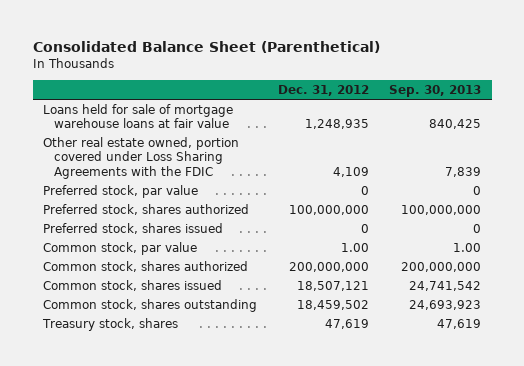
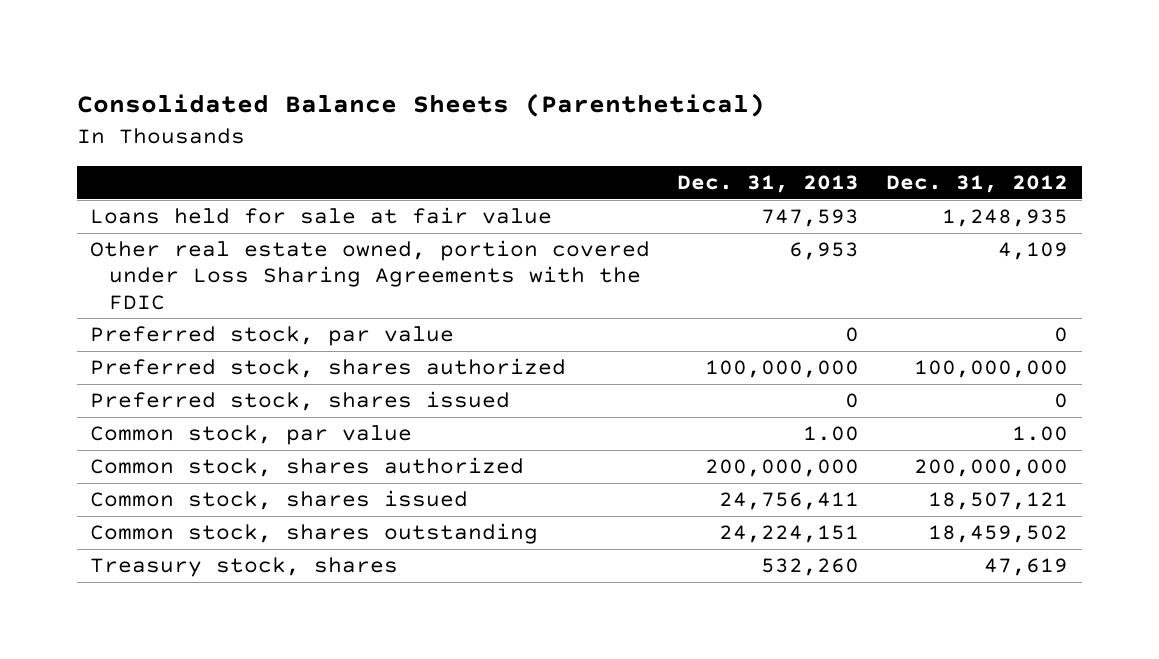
- Consolidated Balance Sheet (Parenthetical)
+ Consolidated Balance Sheets (Parenthetical)
- | Dec. 31, 2012 | Sep. 30, 2013
+ | Dec. 31, 2013 | Dec. 31, 2012
- Loans held for sale of mortgage warehouse loans at fair value | 1,248,935 | 840,425
+ Loans held for sale at fair value | 747,593 | 1,248,935

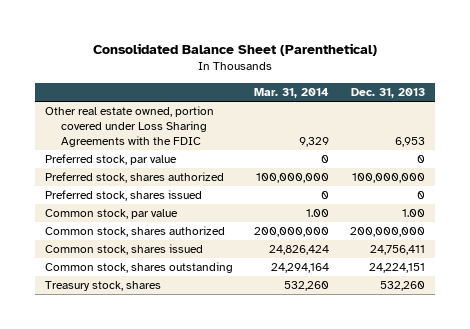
- Consolidated Balance Sheets (Parenthetical)
+ Consolidated Balance Sheet (Parenthetical)
- | Dec. 31, 2013 | Dec. 31, 2012
+ | Mar. 31, 2014 | Dec. 31, 2013
- Loans held for sale at fair value | 747,593 | 1,248,935

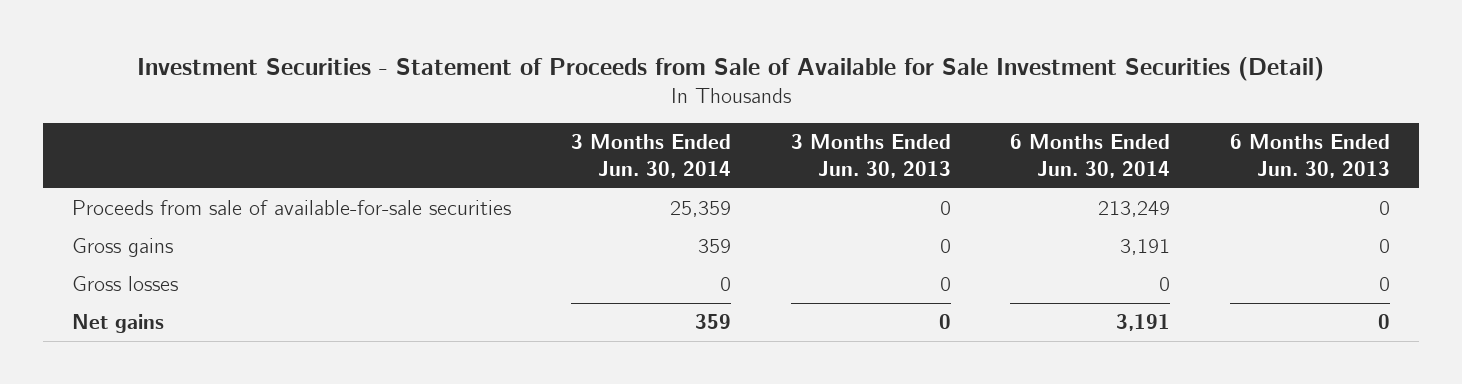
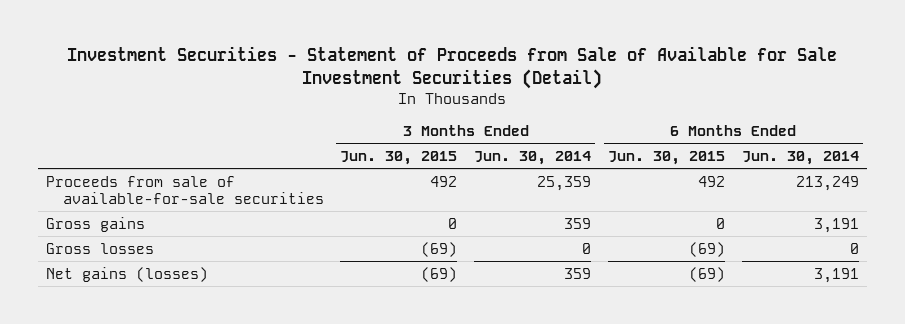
- | 3 Months Ended Jun. 30, 2014 | 3 Months Ended Jun. 30, 2013 | 6 Months Ended Jun. 30, 2014 | 6 Months Ended Jun. 30, 2013
+ | 3 Months Ended Jun. 30, 2015 | 3 Months Ended Jun. 30, 2014 | 6 Months Ended Jun. 30, 2015 | 6 Months Ended Jun. 30, 2014
- Net gains | 359 | 0 | 3,191 | 0
+ Net gains (losses) | (69) | 359 | (69) | 3,191

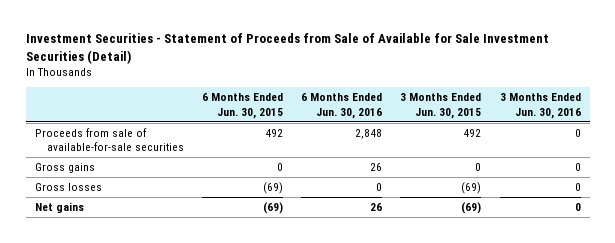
- | 3 Months Ended Jun. 30, 2015 | 3 Months Ended Jun. 30, 2014 | 6 Months Ended Jun. 30, 2015 | 6 Months Ended Jun. 30, 2014
+ | 6 Months Ended Jun. 30, 2015 | 6 Months Ended Jun. 30, 2016 | 3 Months Ended Jun. 30, 2015 | 3 Months Ended Jun. 30, 2016
- Net gains (losses) | (69) | 359 | (69) | 3,191
+ Net gains | (69) | 26 | (69) | 0

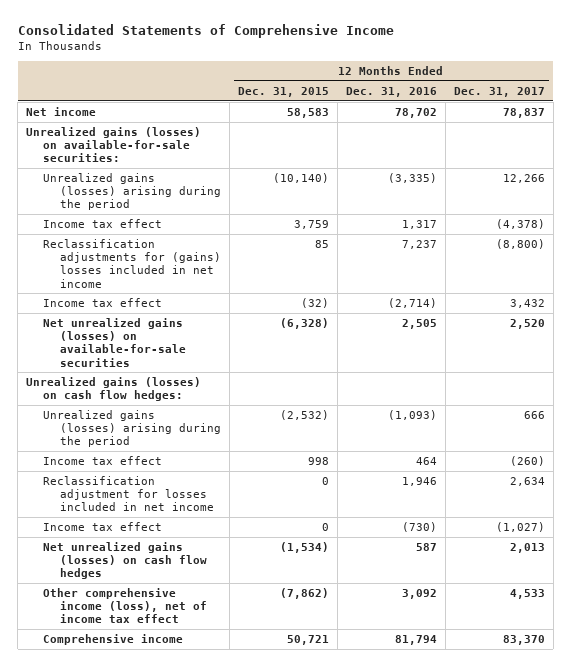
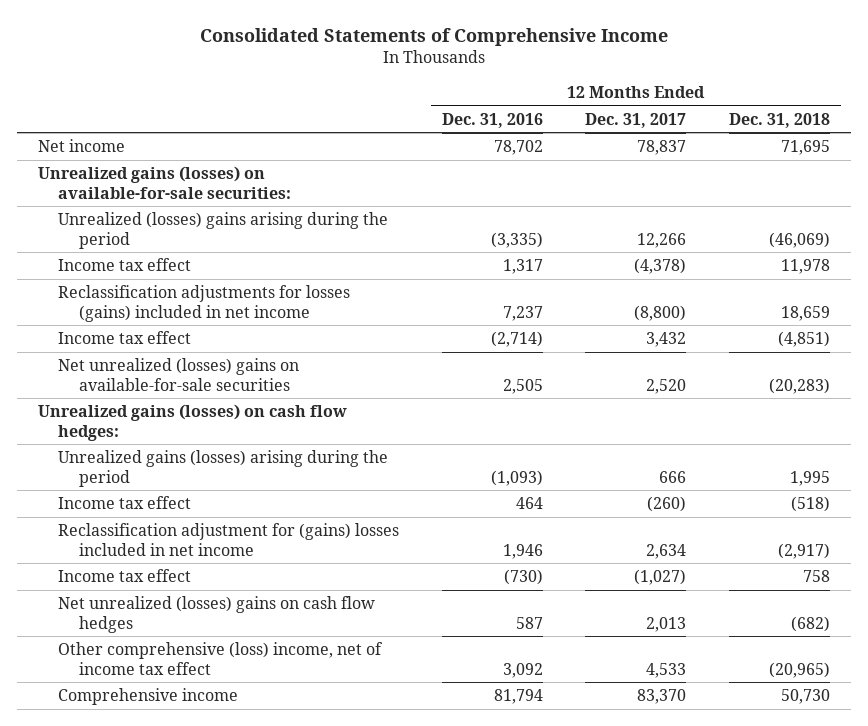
- | 12 Months Ended Dec. 31, 2015 | 12 Months Ended Dec. 31, 2016 | 12 Months Ended Dec. 31, 2017
+ | 12 Months Ended Dec. 31, 2016 | 12 Months Ended Dec. 31, 2017 | 12 Months Ended Dec. 31, 2018
- Unrealized gains (losses) arising during the period | (10,140) | (3,335) | 12,266
+ Unrealized (losses) gains arising during the period | (3,335) | 12,266 | (46,069)
- Reclassification adjustments for (gains) losses included in net income | 85 | 7,237 | (8,800)
+ Reclassification adjustments for losses (gains) included in net income | 7,237 | (8,800) | 18,659
- Net unrealized gains (losses) on available-for-sale securities | (6,328) | 2,505 | 2,520
+ Net unrealized (losses) gains on available-for-sale securities | 2,505 | 2,520 | (20,283)
- Reclassification adjustment for losses included in net income | 0 | 1,946 | 2,634
+ Reclassification adjustment for (gains) losses included in net income | 1,946 | 2,634 | (2,917)
- Net unrealized gains (losses) on cash flow hedges | (1,534) | 587 | 2,013
- Other comprehensive income (loss), net of income tax effect | (7,862) | 3,092 | 4,533
+ Net unrealized (losses) gains on cash flow hedges | 587 | 2,013 | (682)
+ Other comprehensive (loss) income, net of income tax effect | 3,092 | 4,533 | (20,965)

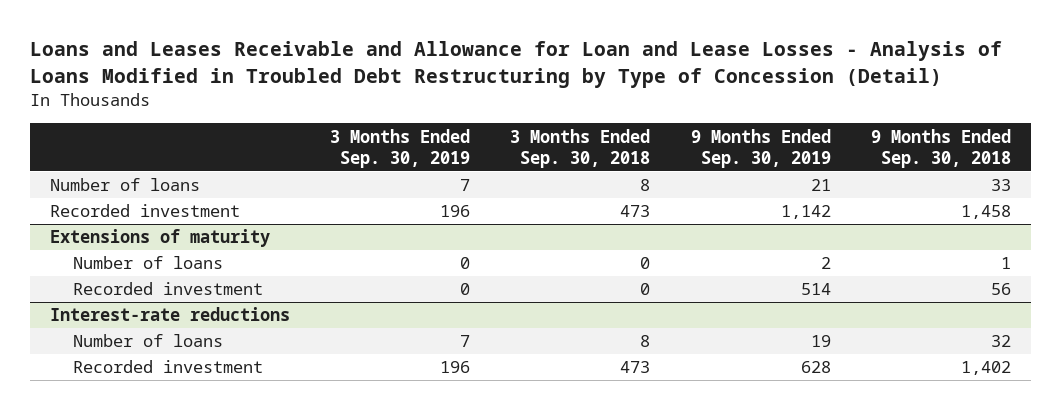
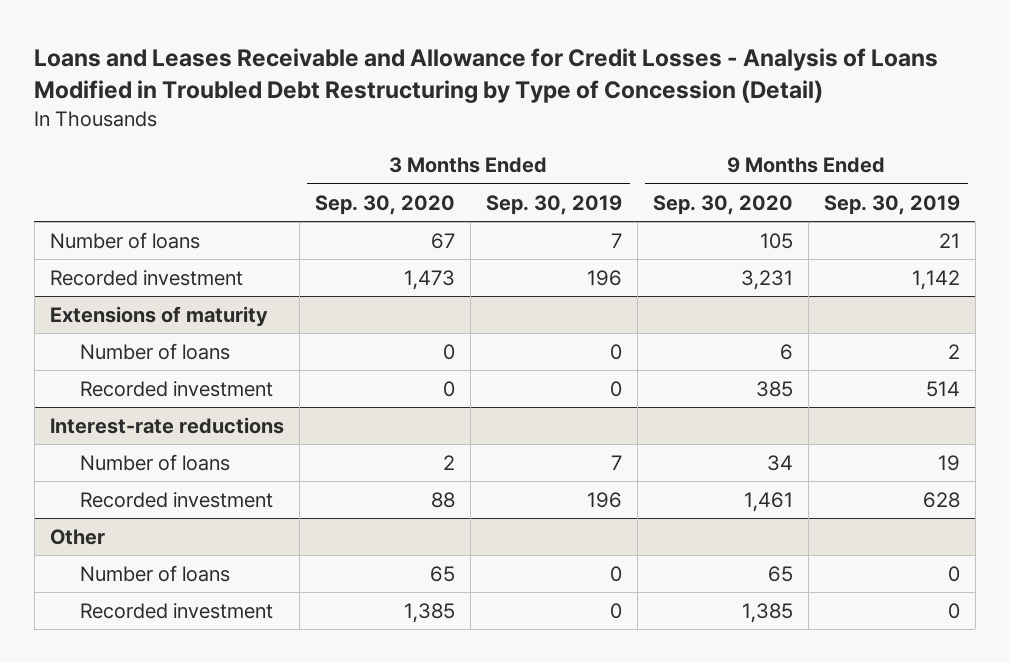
- Loans and Leases Receivable and Allowance for Loan and Lease Losses - Analysis of Loans Modified in Troubled Debt Restructuring by Type of Concession (Detail)
+ Loans and Leases Receivable and Allowance for Credit Losses - Analysis of Loans Modified in Troubled Debt Restructuring by Type of Concession (Detail)
- | 3 Months Ended Sep. 30, 2019 | 3 Months Ended Sep. 30, 2018 | 9 Months Ended Sep. 30, 2019 | 9 Months Ended Sep. 30, 2018
+ | 3 Months Ended Sep. 30, 2020 | 3 Months Ended Sep. 30, 2019 | 9 Months Ended Sep. 30, 2020 | 9 Months Ended Sep. 30, 2019
+ Other
+ Number of loans | 65 | 0 | 65 | 0
+ Recorded investment | 1,385 | 0 | 1,385 | 0

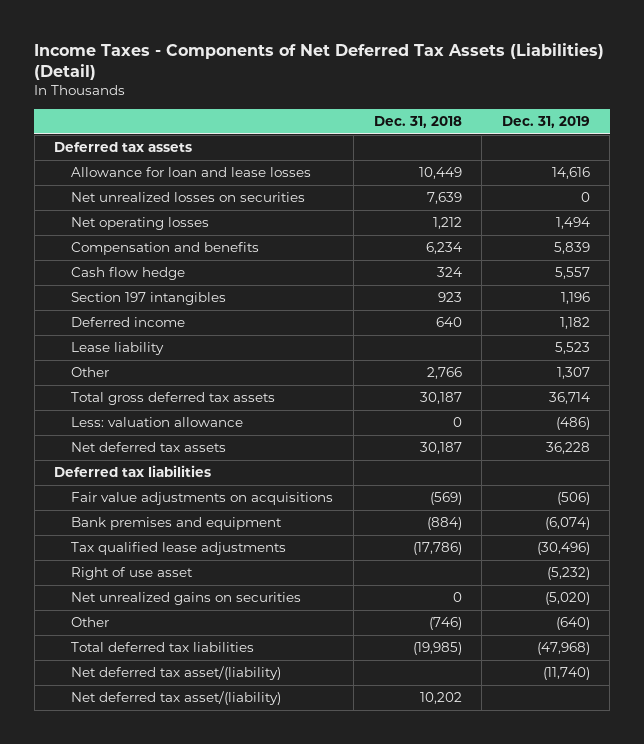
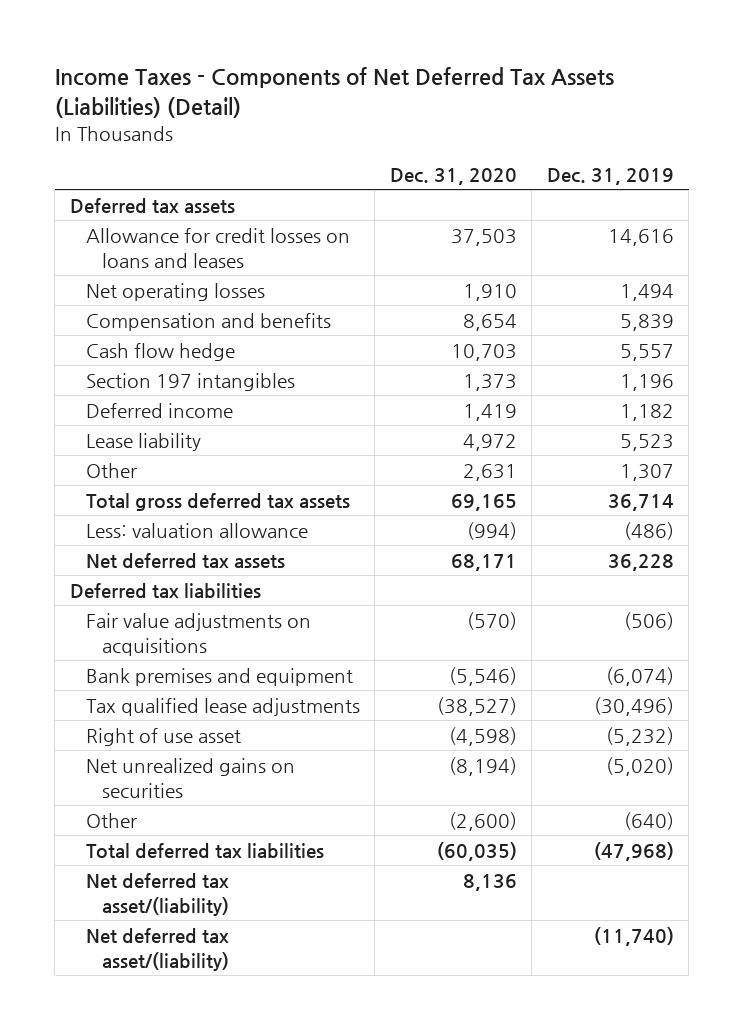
- | Dec. 31, 2018 | Dec. 31, 2019
+ | Dec. 31, 2020 | Dec. 31, 2019
- Allowance for loan and lease losses | 10,449 | 14,616
- Net unrealized losses on securities | 7,639 | 0
+ Allowance for credit losses on loans and leases | 37,503 | 14,616
moved down: Net deferred tax asset/(liability) | | (11,740)

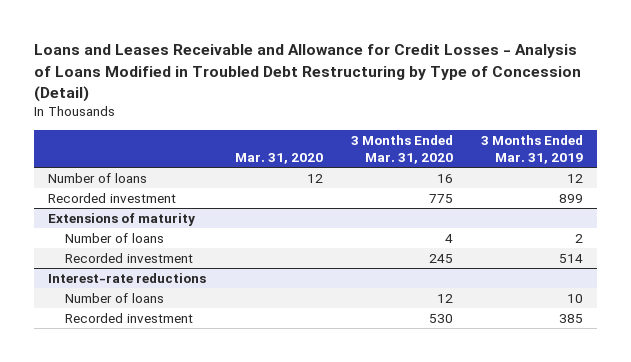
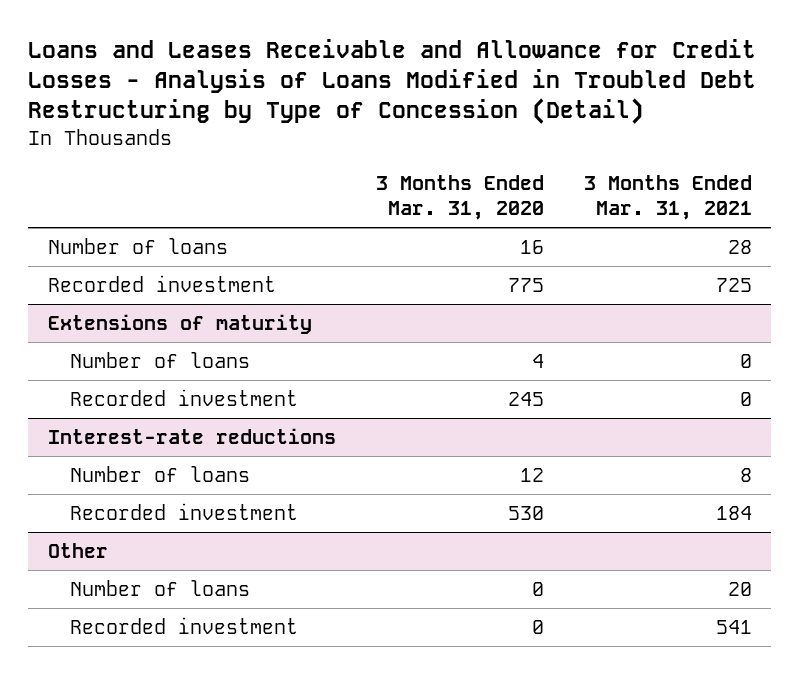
- | Mar. 31, 2020 | 3 Months Ended Mar. 31, 2020 | 3 Months Ended Mar. 31, 2019
+ | 3 Months Ended Mar. 31, 2020 | 3 Months Ended Mar. 31, 2021
+ Other
+ Number of loans | 0 | 20
+ Recorded investment | 0 | 541

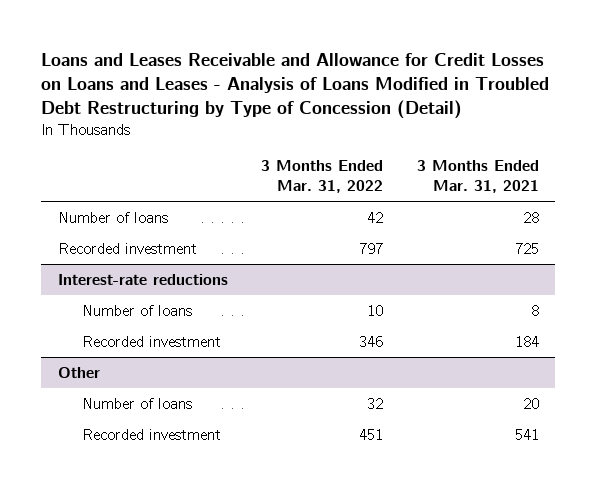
- Loans and Leases Receivable and Allowance for Credit Losses - Analysis of Loans Modified in Troubled Debt Restructuring by Type of Concession (Detail)
+ Loans and Leases Receivable and Allowance for Credit Losses on Loans and Leases - Analysis of Loans Modified in Troubled Debt Restructuring by Type of Concession (Detail)
- | 3 Months Ended Mar. 31, 2020 | 3 Months Ended Mar. 31, 2021
+ | 3 Months Ended Mar. 31, 2022 | 3 Months Ended Mar. 31, 2021
- Extensions of maturity
- Number of loans | 4 | 0
- Recorded investment | 245 | 0

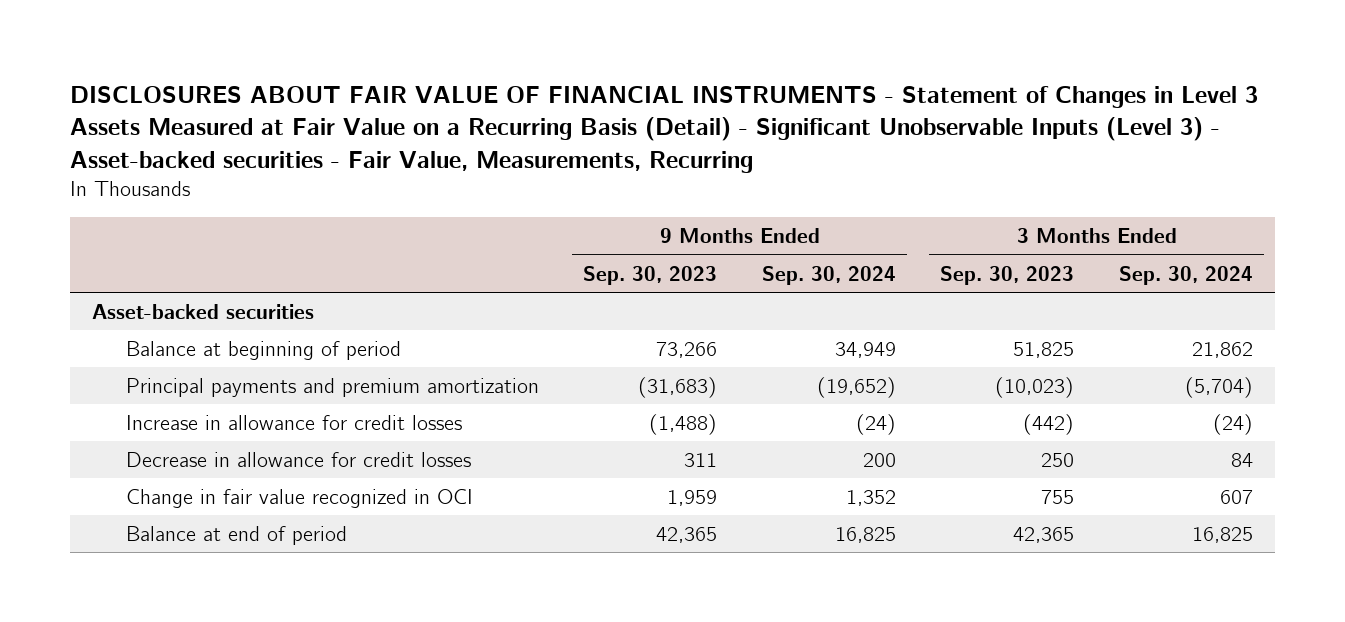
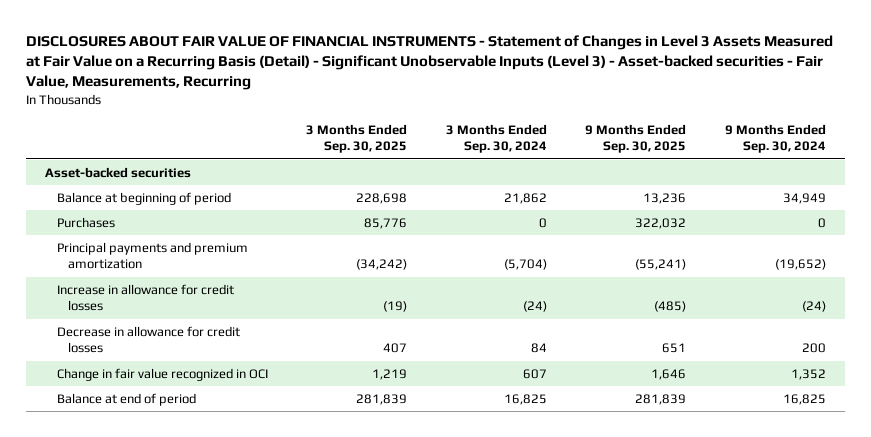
- | 9 Months Ended Sep. 30, 2023 | 9 Months Ended Sep. 30, 2024 | 3 Months Ended Sep. 30, 2023 | 3 Months Ended Sep. 30, 2024
+ | 3 Months Ended Sep. 30, 2025 | 3 Months Ended Sep. 30, 2024 | 9 Months Ended Sep. 30, 2025 | 9 Months Ended Sep. 30, 2024
+ Purchases | 85,776 | 0 | 322,032 | 0

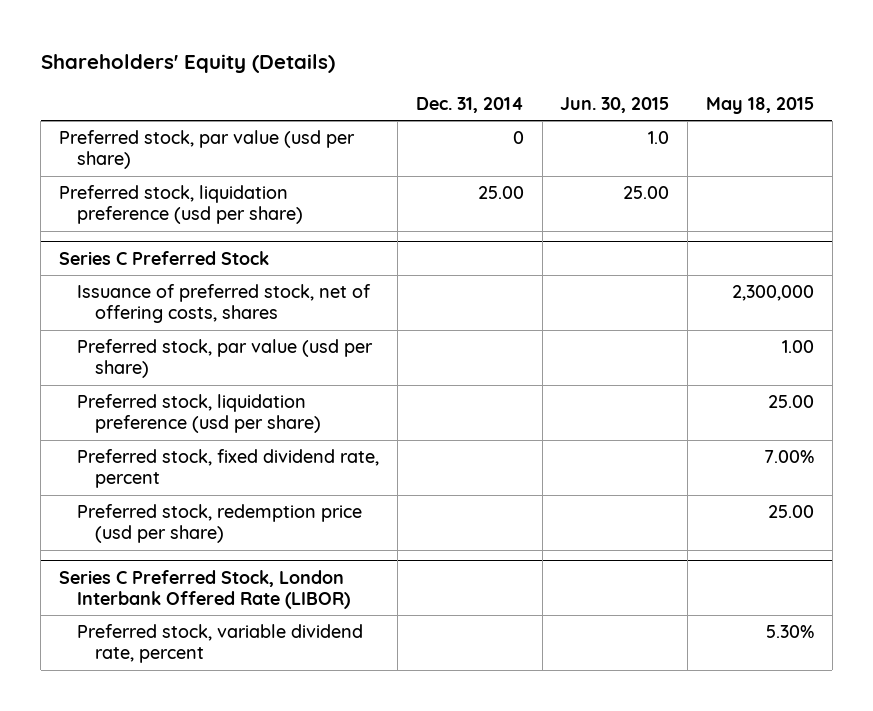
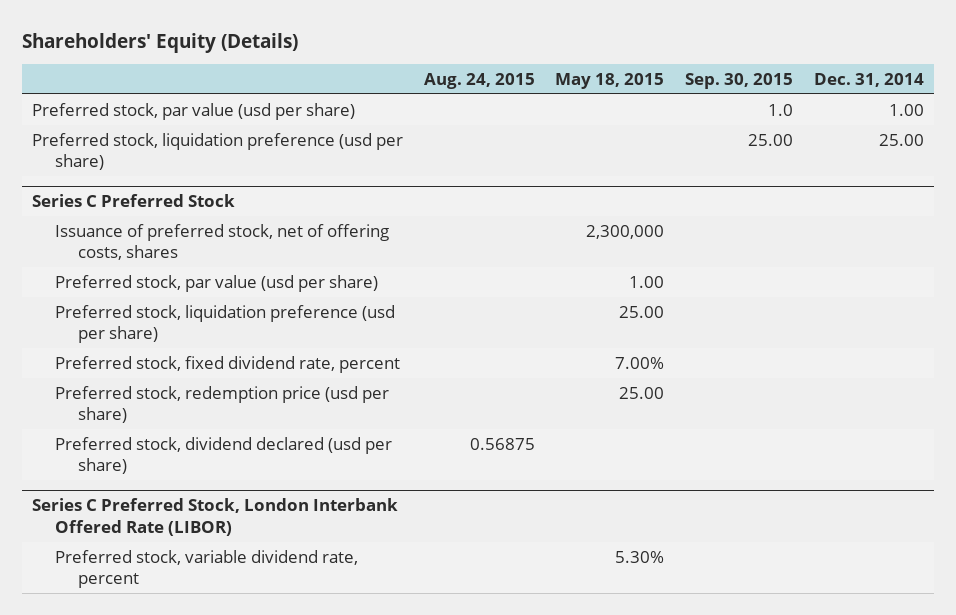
- | Dec. 31, 2014 | Jun. 30, 2015 | May 18, 2015
+ | Aug. 24, 2015 | May 18, 2015 | Sep. 30, 2015 | Dec. 31, 2014
- Preferred stock, par value (usd per share) | 0 | 1.0 |
+ Preferred stock, par value (usd per share) | | | 1.0 | 1.00
@ Series C Preferred Stock
+ Preferred stock, dividend declared (usd per share) | 0.56875 | | |

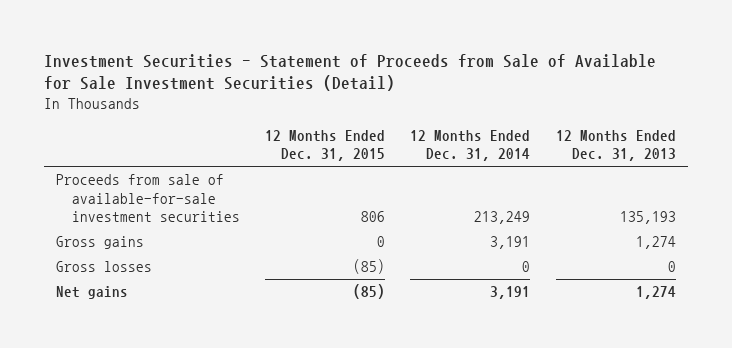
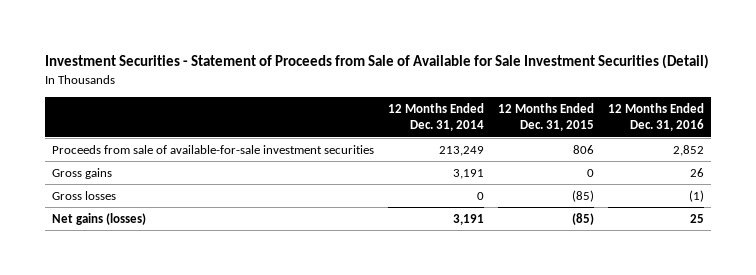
- | 12 Months Ended Dec. 31, 2015 | 12 Months Ended Dec. 31, 2014 | 12 Months Ended Dec. 31, 2013
+ | 12 Months Ended Dec. 31, 2014 | 12 Months Ended Dec. 31, 2015 | 12 Months Ended Dec. 31, 2016
- Net gains | (85) | 3,191 | 1,274
+ Net gains (losses) | 3,191 | (85) | 25

